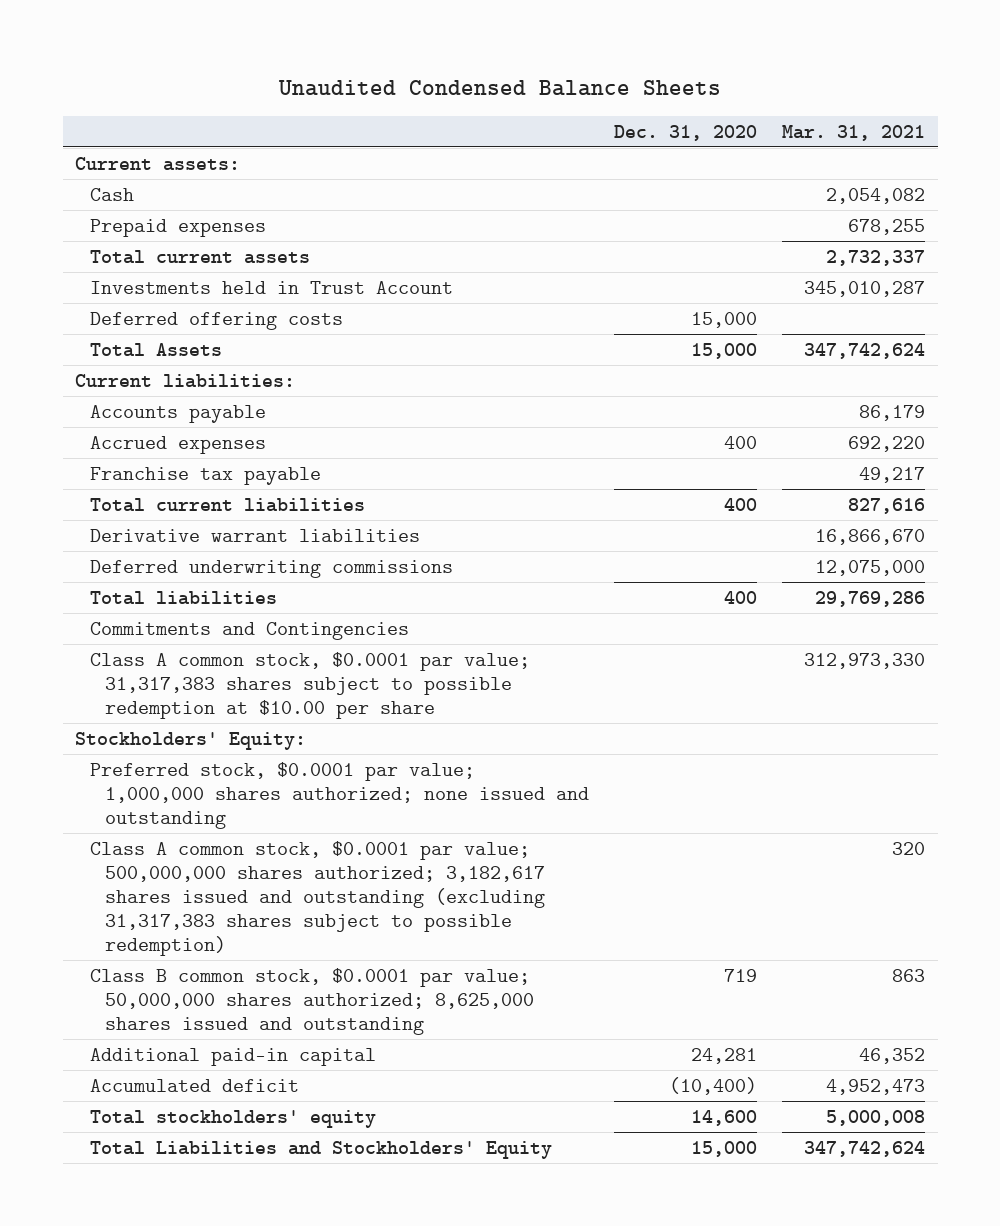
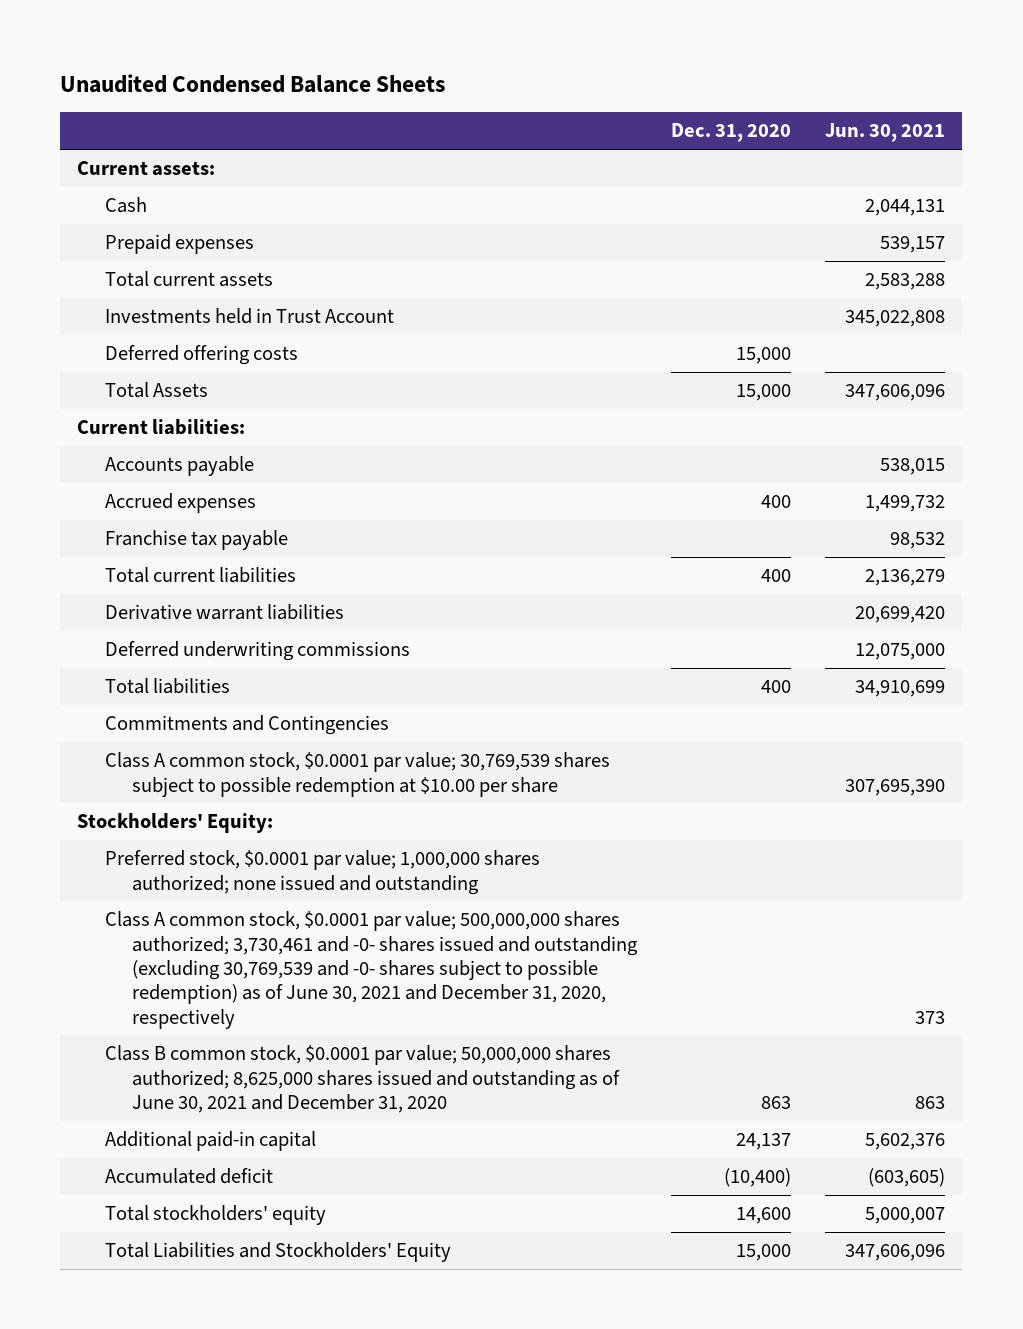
- | Dec. 31, 2020 | Mar. 31, 2021
+ | Dec. 31, 2020 | Jun. 30, 2021
- Class A common stock, $0.0001 par value; 31,317,383 shares subject to possible redemption at $10.00 per share | | 312,973,330
+ Class A common stock, $0.0001 par value; 30,769,539 shares subject to possible redemption at $10.00 per share | | 307,695,390
- Class A common stock, $0.0001 par value; 500,000,000 shares authorized; 3,182,617 shares issued and outstanding (excluding 31,317,383 shares subject to possible redemption) | | 320
- Class B common stock, $0.0001 par value; 50,000,000 shares authorized; 8,625,000 shares issued and outstanding | 719 | 863
- Additional paid-in capital | 24,281 | 46,352
+ Class A common stock, $0.0001 par value; 500,000,000 shares authorized; 3,730,461 and -0- shares issued and outstanding (excluding 30,769,539 and -0- shares subject to possible redemption) as of June 30, 2021 and December 31, 2020, respectively | | 373
+ Class B common stock, $0.0001 par value; 50,000,000 shares authorized; 8,625,000 shares issued and outstanding as of June 30, 2021 and December 31, 2020 | 863 | 863
+ Additional paid-in capital | 24,137 | 5,602,376

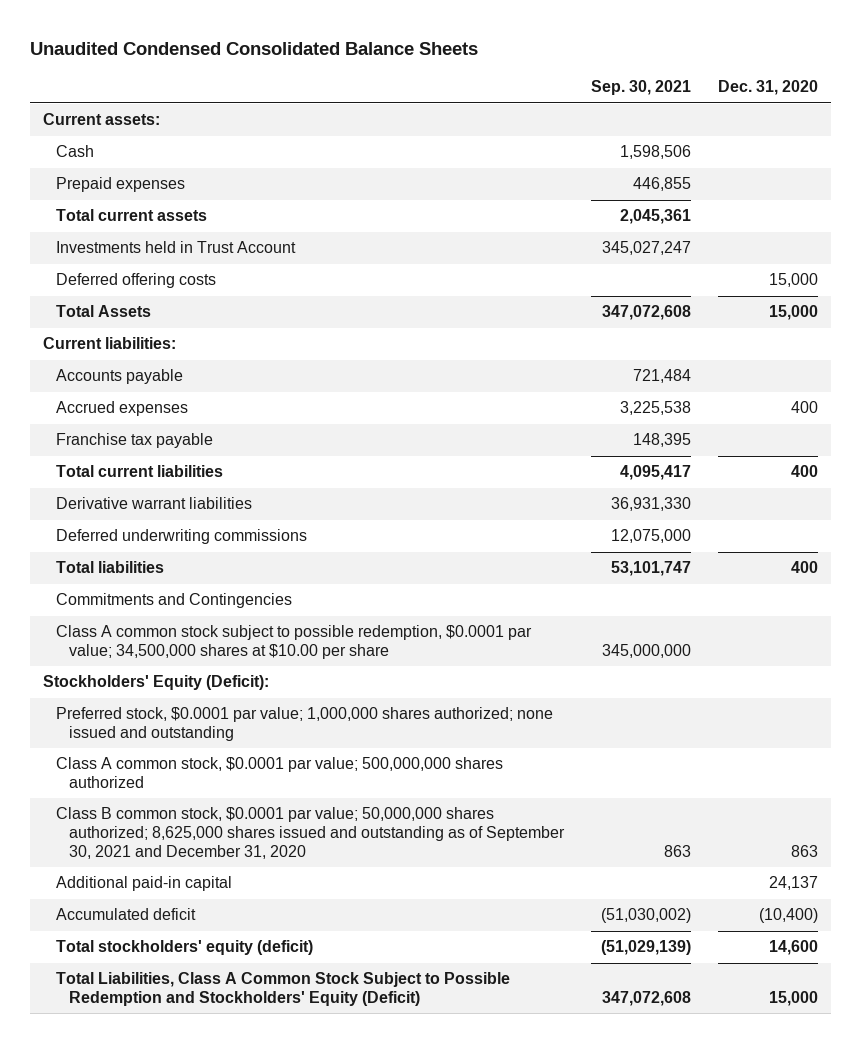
- Unaudited Condensed Balance Sheets
+ Unaudited Condensed Consolidated Balance Sheets
- | Dec. 31, 2020 | Jun. 30, 2021
+ | Sep. 30, 2021 | Dec. 31, 2020
- Class A common stock, $0.0001 par value; 30,769,539 shares subject to possible redemption at $10.00 per share | | 307,695,390
- Stockholders' Equity:
+ Class A common stock subject to possible redemption, $0.0001 par value; 34,500,000 shares at $10.00 per share | 345,000,000 |
+ Stockholders' Equity (Deficit):
- Class A common stock, $0.0001 par value; 500,000,000 shares authorized; 3,730,461 and -0- shares issued and outstanding (excluding 30,769,539 and -0- shares subject to possible redemption) as of June 30, 2021 and December 31, 2020, respectively | | 373
- Class B common stock, $0.0001 par value; 50,000,000 shares authorized; 8,625,000 shares issued and outstanding as of June 30, 2021 and December 31, 2020 | 863 | 863
+ Class A common stock, $0.0001 par value; 500,000,000 shares authorized
+ Class B common stock, $0.0001 par value; 50,000,000 shares authorized; 8,625,000 shares issued and outstanding as of September 30, 2021 and December 31, 2020 | 863 | 863
- Total stockholders' equity | 14,600 | 5,000,007
- Total Liabilities and Stockholders' Equity | 15,000 | 347,606,096
+ Total stockholders' equity (deficit) | (51,029,139) | 14,600
+ Total Liabilities, Class A Common Stock Subject to Possible Redemption and Stockholders' Equity (Deficit) | 347,072,608 | 15,000

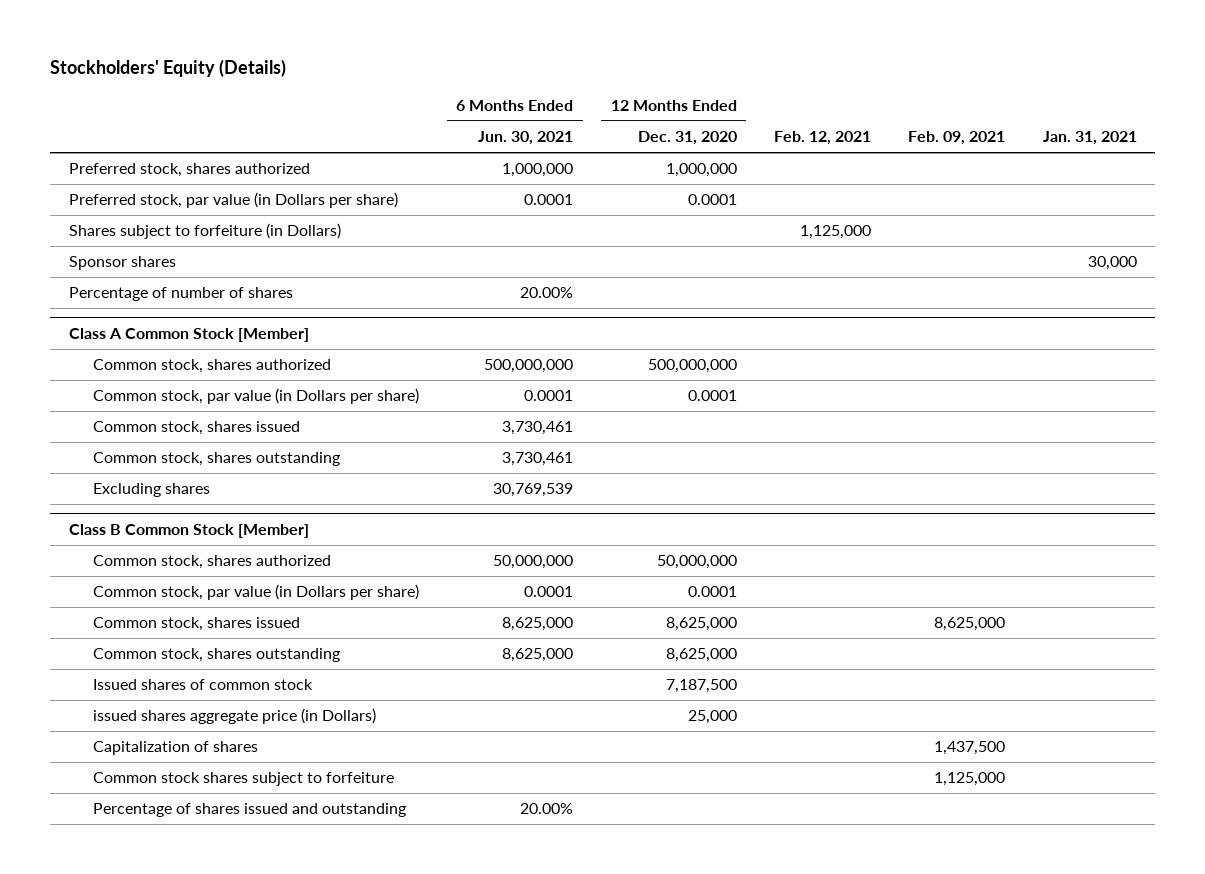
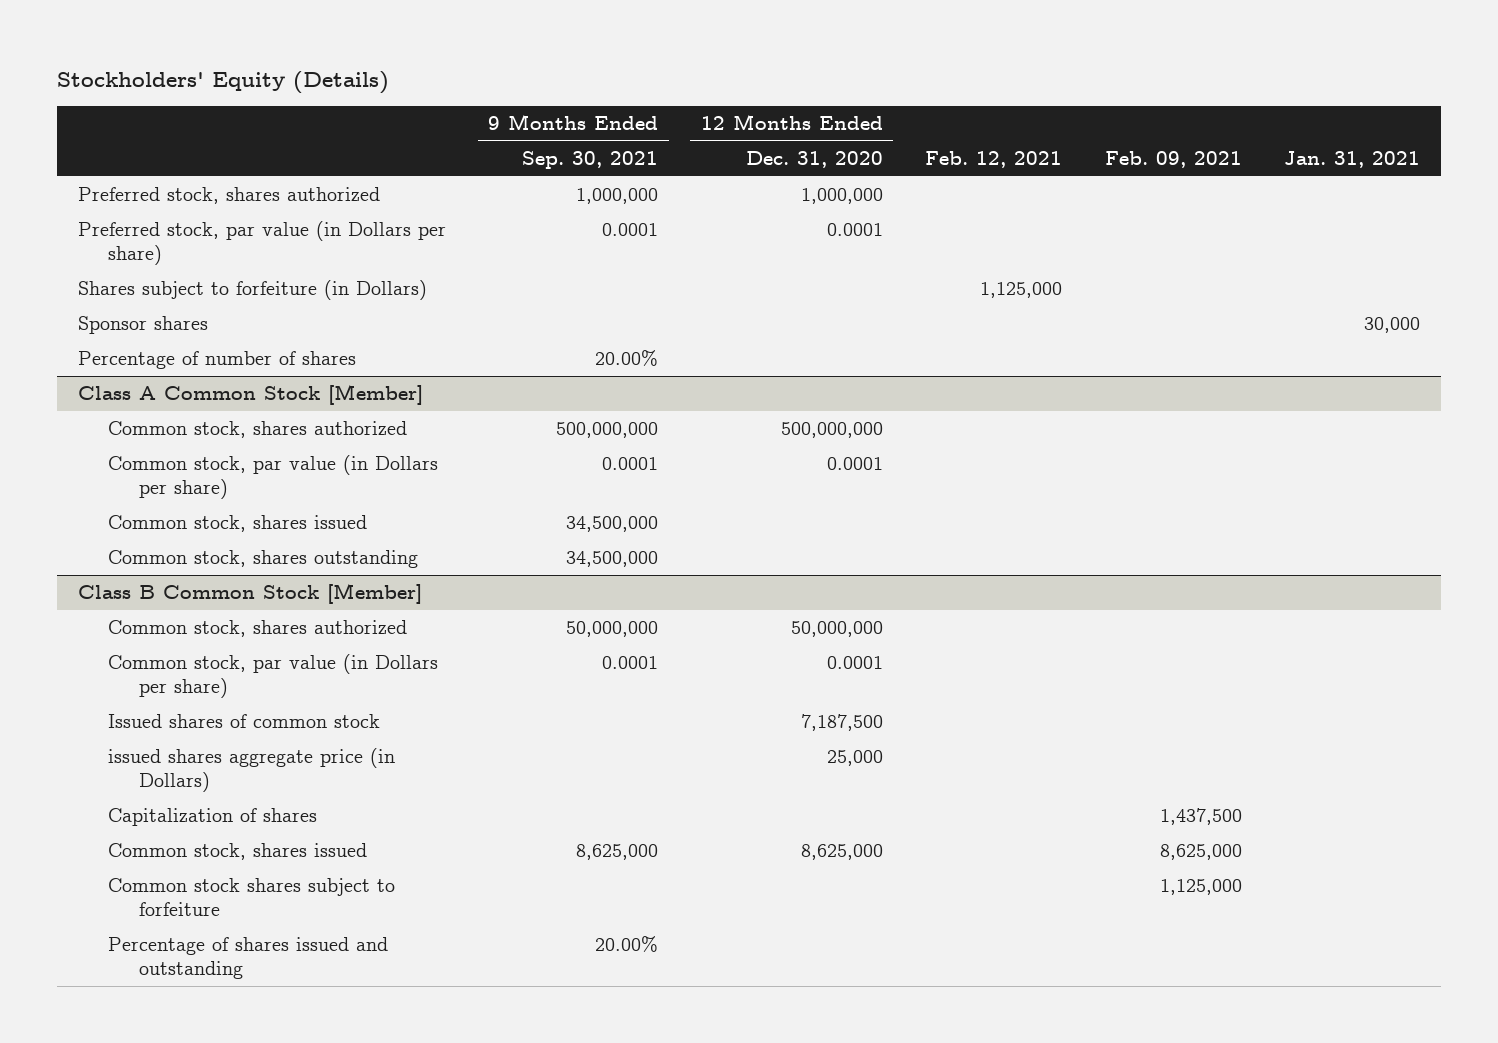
- | 6 Months Ended Jun. 30, 2021 | 12 Months Ended Dec. 31, 2020 | Feb. 12, 2021 | Feb. 09, 2021 | Jan. 31, 2021
+ | 9 Months Ended Sep. 30, 2021 | 12 Months Ended Dec. 31, 2020 | Feb. 12, 2021 | Feb. 09, 2021 | Jan. 31, 2021
@ Class A Common Stock [Member]
- Excluding shares | 30,769,539 | | | |
@ Class B Common Stock [Member]
- Common stock, shares outstanding | 8,625,000 | 8,625,000 | | |
moved down: Common stock, shares issued | 8,625,000 | 8,625,000 | | 8,625,000 |

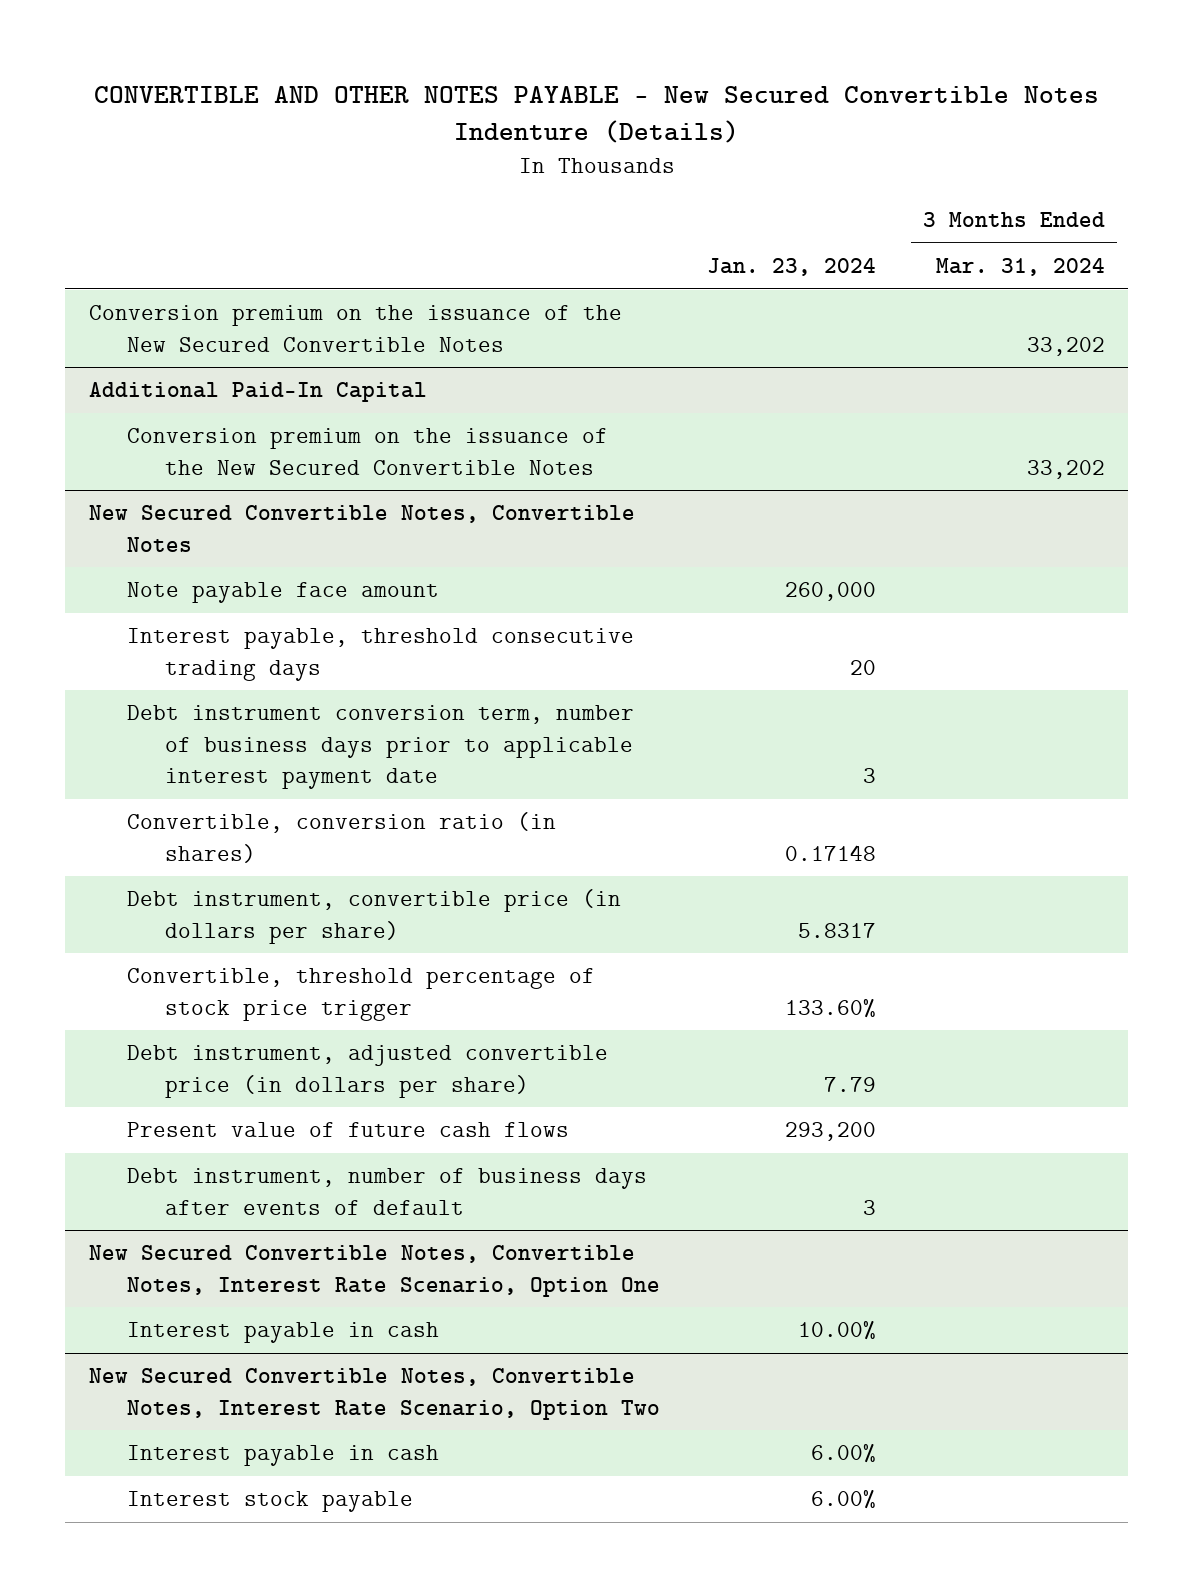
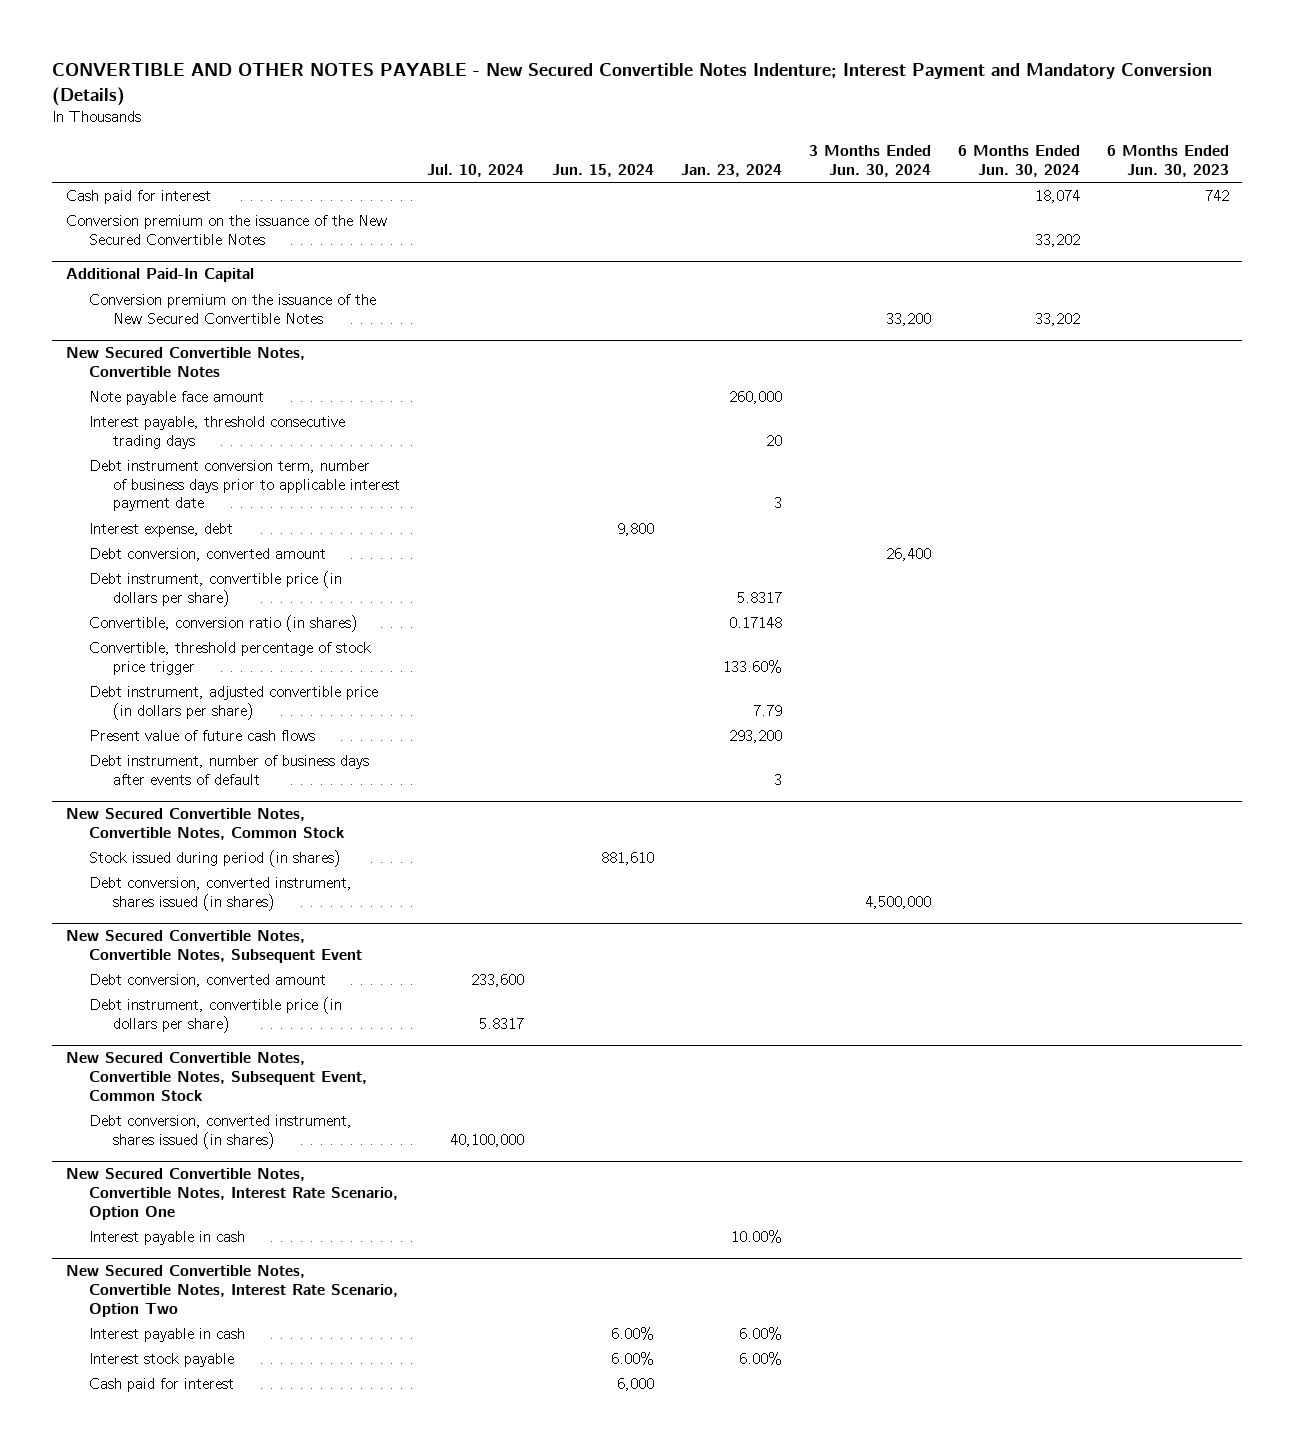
- CONVERTIBLE AND OTHER NOTES PAYABLE - New Secured Convertible Notes Indenture (Details)
+ CONVERTIBLE AND OTHER NOTES PAYABLE - New Secured Convertible Notes Indenture; Interest Payment and Mandatory Conversion (Details)
- | Jan. 23, 2024 | 3 Months Ended Mar. 31, 2024
+ | Jul. 10, 2024 | Jun. 15, 2024 | Jan. 23, 2024 | 3 Months Ended Jun. 30, 2024 | 6 Months Ended Jun. 30, 2024 | 6 Months Ended Jun. 30, 2023
+ Cash paid for interest | | | | | 18,074 | 742
@ New Secured Convertible Notes, Convertible Notes
+ Interest expense, debt | | 9,800 | | | |
+ Debt conversion, converted amount | | | | 26,400 | |
moved down: Convertible, conversion ratio (in shares) | | | 0.17148 | | |
+ New Secured Convertible Notes, Convertible Notes, Common Stock
+ Stock issued during period (in shares) | | 881,610 | | | |
+ Debt conversion, converted instrument, shares issued (in shares) | | | | 4,500,000 | |
+ New Secured Convertible Notes, Convertible Notes, Subsequent Event
+ Debt conversion, converted amount | 233,600 | | | | |
+ Debt instrument, convertible price (in dollars per share) | 5.8317 | | | | |
+ New Secured Convertible Notes, Convertible Notes, Subsequent Event, Common Stock
+ Debt conversion, converted instrument, shares issued (in shares) | 40,100,000 | | | | |
@ New Secured Convertible Notes, Convertible Notes, Interest Rate Scenario, Option Two
+ Cash paid for interest | | 6,000 | | | |

